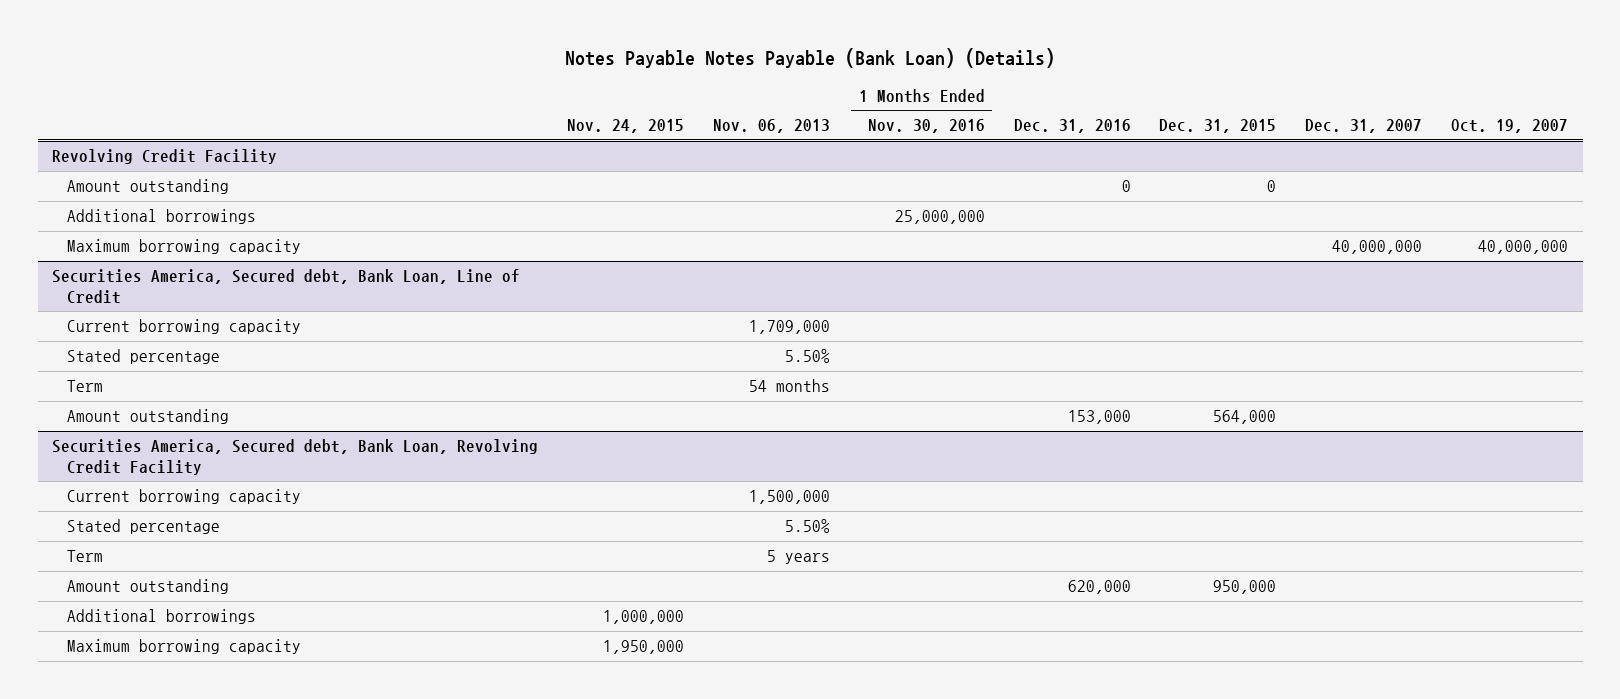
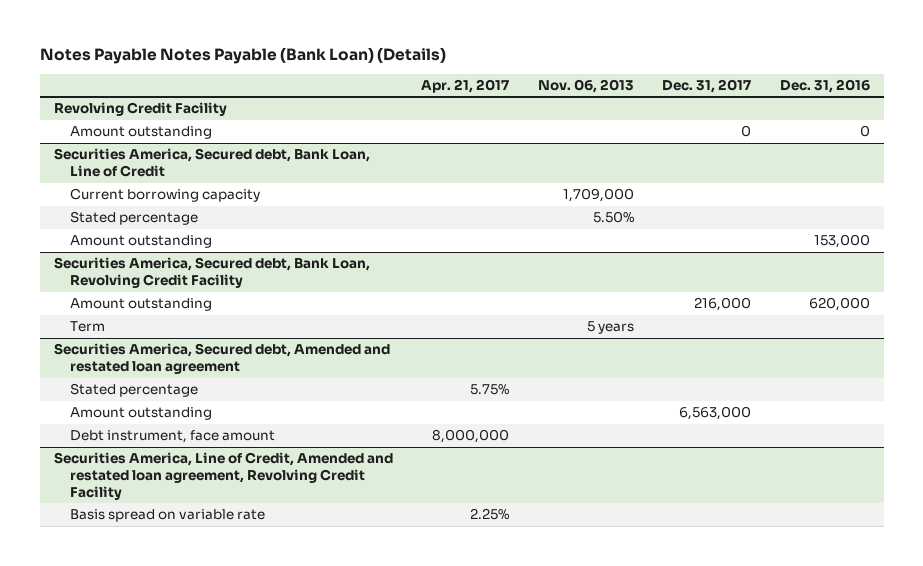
- | Nov. 24, 2015 | Nov. 06, 2013 | 1 Months Ended Nov. 30, 2016 | Dec. 31, 2016 | Dec. 31, 2015 | Dec. 31, 2007 | Oct. 19, 2007
+ | Apr. 21, 2017 | Nov. 06, 2013 | Dec. 31, 2017 | Dec. 31, 2016
@ Revolving Credit Facility
- Additional borrowings | | | 25,000,000 | | | |
- Maximum borrowing capacity | | | | | | 40,000,000 | 40,000,000
@ Securities America, Secured debt, Bank Loan, Line of Credit
- Term | | 54 months | | | | |
@ Securities America, Secured debt, Bank Loan, Revolving Credit Facility
- Current borrowing capacity | | 1,500,000 | | | | |
- Stated percentage | | 5.50% | | | | |
- Additional borrowings | 1,000,000 | | | | | |
- Maximum borrowing capacity | 1,950,000 | | | | | |
moved down: Term | | 5 years | |
+ Securities America, Secured debt, Amended and restated loan agreement
+ Stated percentage | 5.75% | | |
+ Amount outstanding | | | 6,563,000 |
+ Debt instrument, face amount | 8,000,000 | | |
+ Securities America, Line of Credit, Amended and restated loan agreement, Revolving Credit Facility
+ Basis spread on variable rate | 2.25% | | |

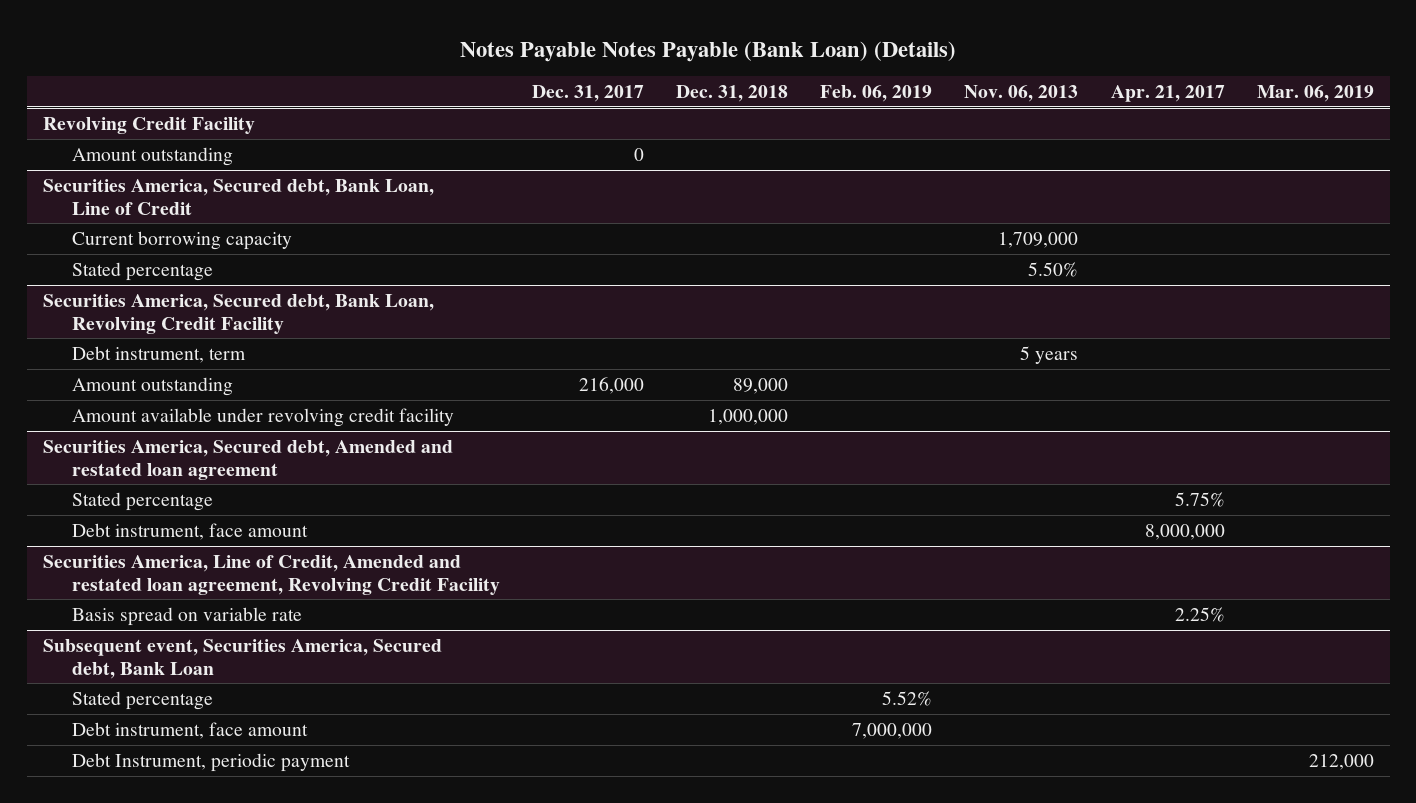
- | Apr. 21, 2017 | Nov. 06, 2013 | Dec. 31, 2017 | Dec. 31, 2016
+ | Dec. 31, 2017 | Dec. 31, 2018 | Feb. 06, 2019 | Nov. 06, 2013 | Apr. 21, 2017 | Mar. 06, 2019
@ Securities America, Secured debt, Bank Loan, Line of Credit
- Amount outstanding | | | | 153,000
@ Securities America, Secured debt, Bank Loan, Revolving Credit Facility
+ Debt instrument, term | | | | 5 years | |
- Term | | 5 years | |
+ Amount available under revolving credit facility | | 1,000,000 | | | |
@ Securities America, Secured debt, Amended and restated loan agreement
- Amount outstanding | | | 6,563,000 |
+ Subsequent event, Securities America, Secured debt, Bank Loan
+ Stated percentage | | | 5.52% | | |
+ Debt instrument, face amount | | | 7,000,000 | | |
+ Debt Instrument, periodic payment | | | | | | 212,000

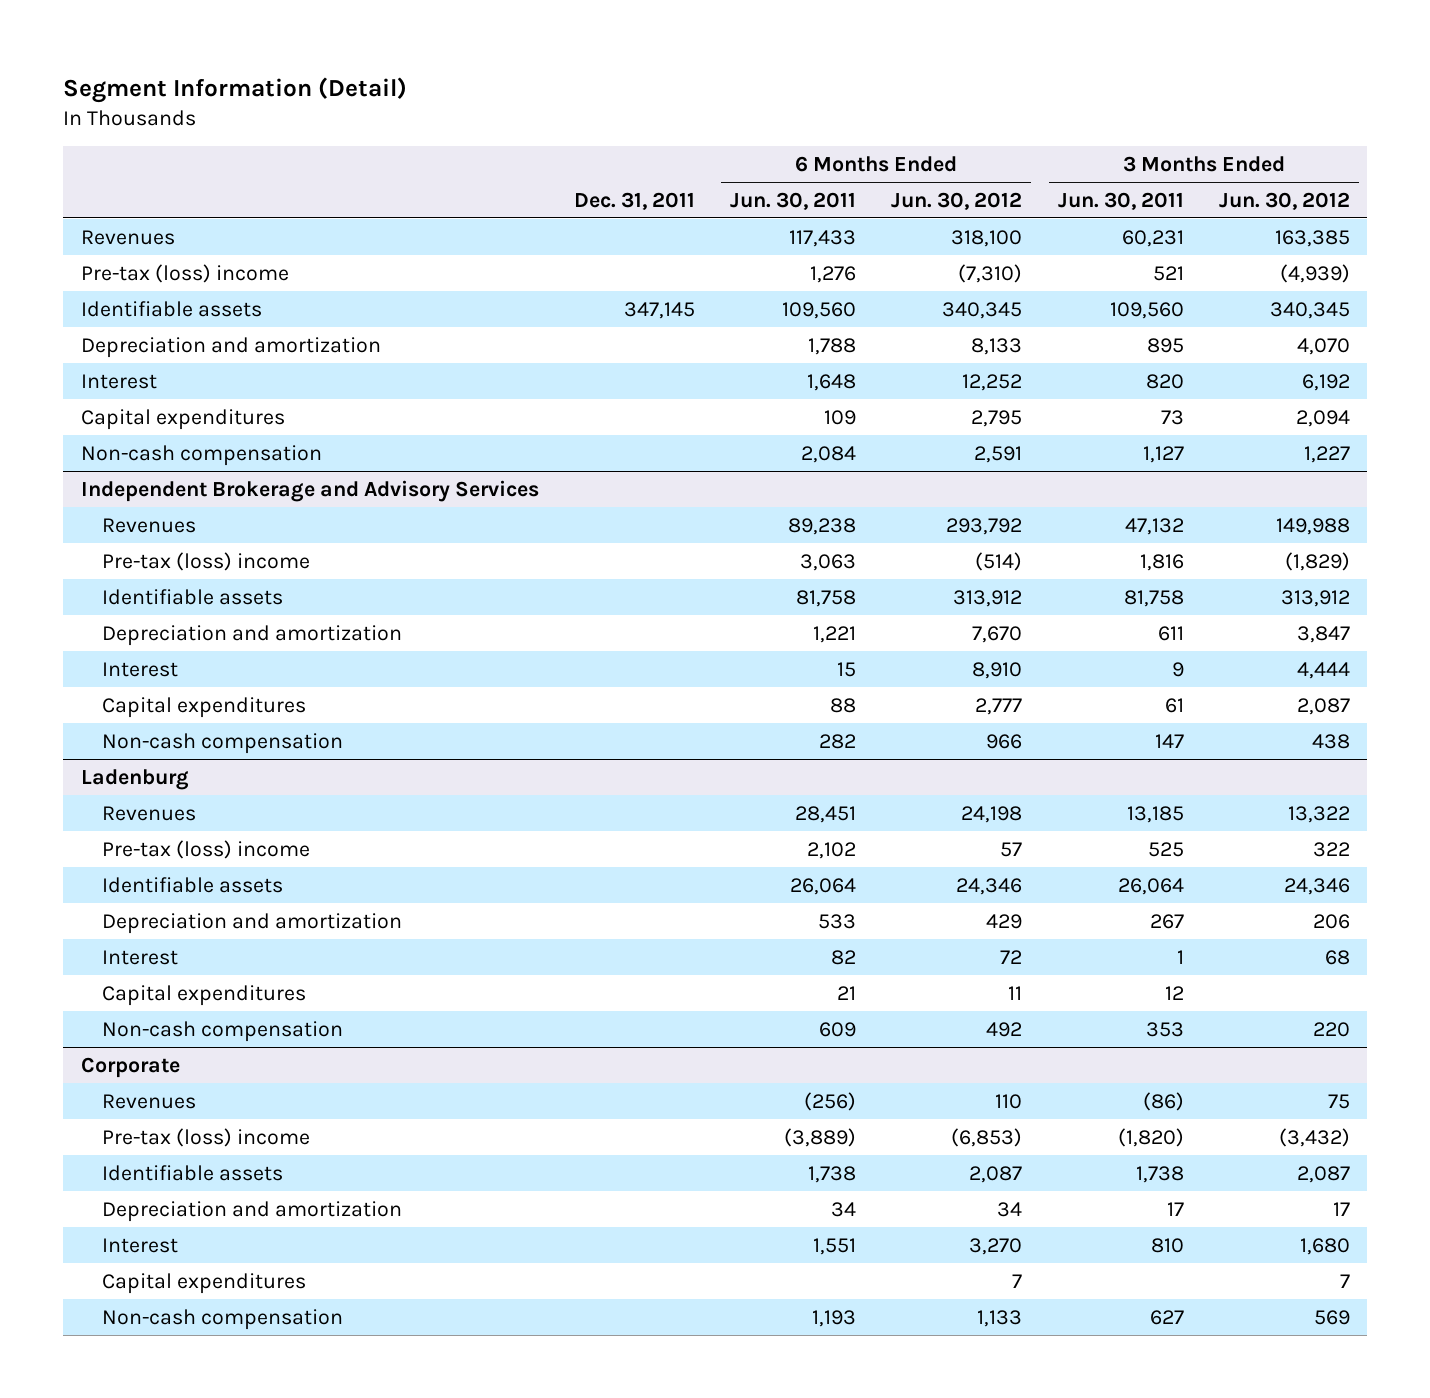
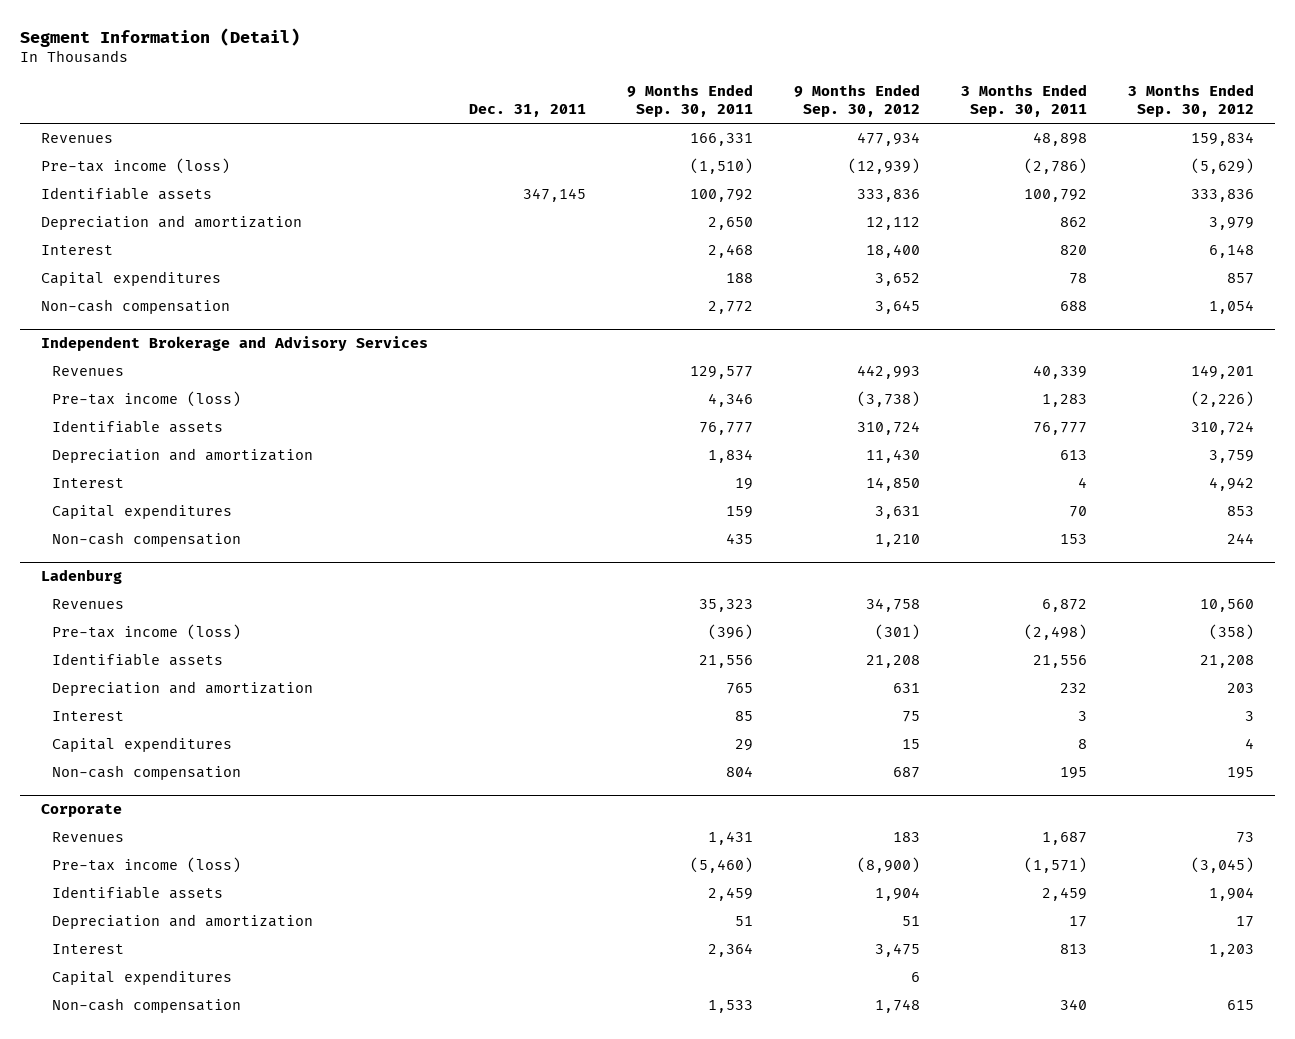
- | Dec. 31, 2011 | 6 Months Ended Jun. 30, 2011 | 6 Months Ended Jun. 30, 2012 | 3 Months Ended Jun. 30, 2011 | 3 Months Ended Jun. 30, 2012
+ | Dec. 31, 2011 | 9 Months Ended Sep. 30, 2011 | 9 Months Ended Sep. 30, 2012 | 3 Months Ended Sep. 30, 2011 | 3 Months Ended Sep. 30, 2012
- Pre-tax (loss) income | | 1,276 | (7,310) | 521 | (4,939)
+ Pre-tax income (loss) | | (1,510) | (12,939) | (2,786) | (5,629)
@ Independent Brokerage and Advisory Services
- Pre-tax (loss) income | | 3,063 | (514) | 1,816 | (1,829)
+ Pre-tax income (loss) | | 4,346 | (3,738) | 1,283 | (2,226)
@ Ladenburg
- Pre-tax (loss) income | | 2,102 | 57 | 525 | 322
+ Pre-tax income (loss) | | (396) | (301) | (2,498) | (358)
@ Corporate
- Pre-tax (loss) income | | (3,889) | (6,853) | (1,820) | (3,432)
+ Pre-tax income (loss) | | (5,460) | (8,900) | (1,571) | (3,045)

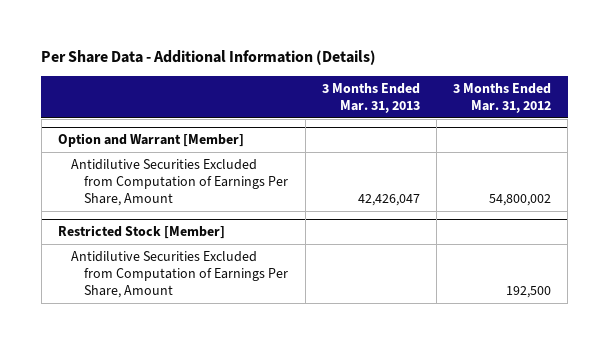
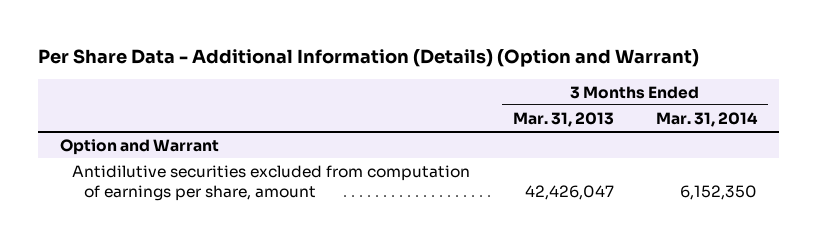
- Per Share Data - Additional Information (Details)
+ Per Share Data - Additional Information (Details) (Option and Warrant)
- | 3 Months Ended Mar. 31, 2013 | 3 Months Ended Mar. 31, 2012
+ | 3 Months Ended Mar. 31, 2013 | 3 Months Ended Mar. 31, 2014
- Option and Warrant [Member]
- Antidilutive Securities Excluded from Computation of Earnings Per Share, Amount | 42,426,047 | 54,800,002
- Restricted Stock [Member]
- Antidilutive Securities Excluded from Computation of Earnings Per Share, Amount | | 192,500
+ Option and Warrant
+ Antidilutive securities excluded from computation of earnings per share, amount | 42,426,047 | 6,152,350

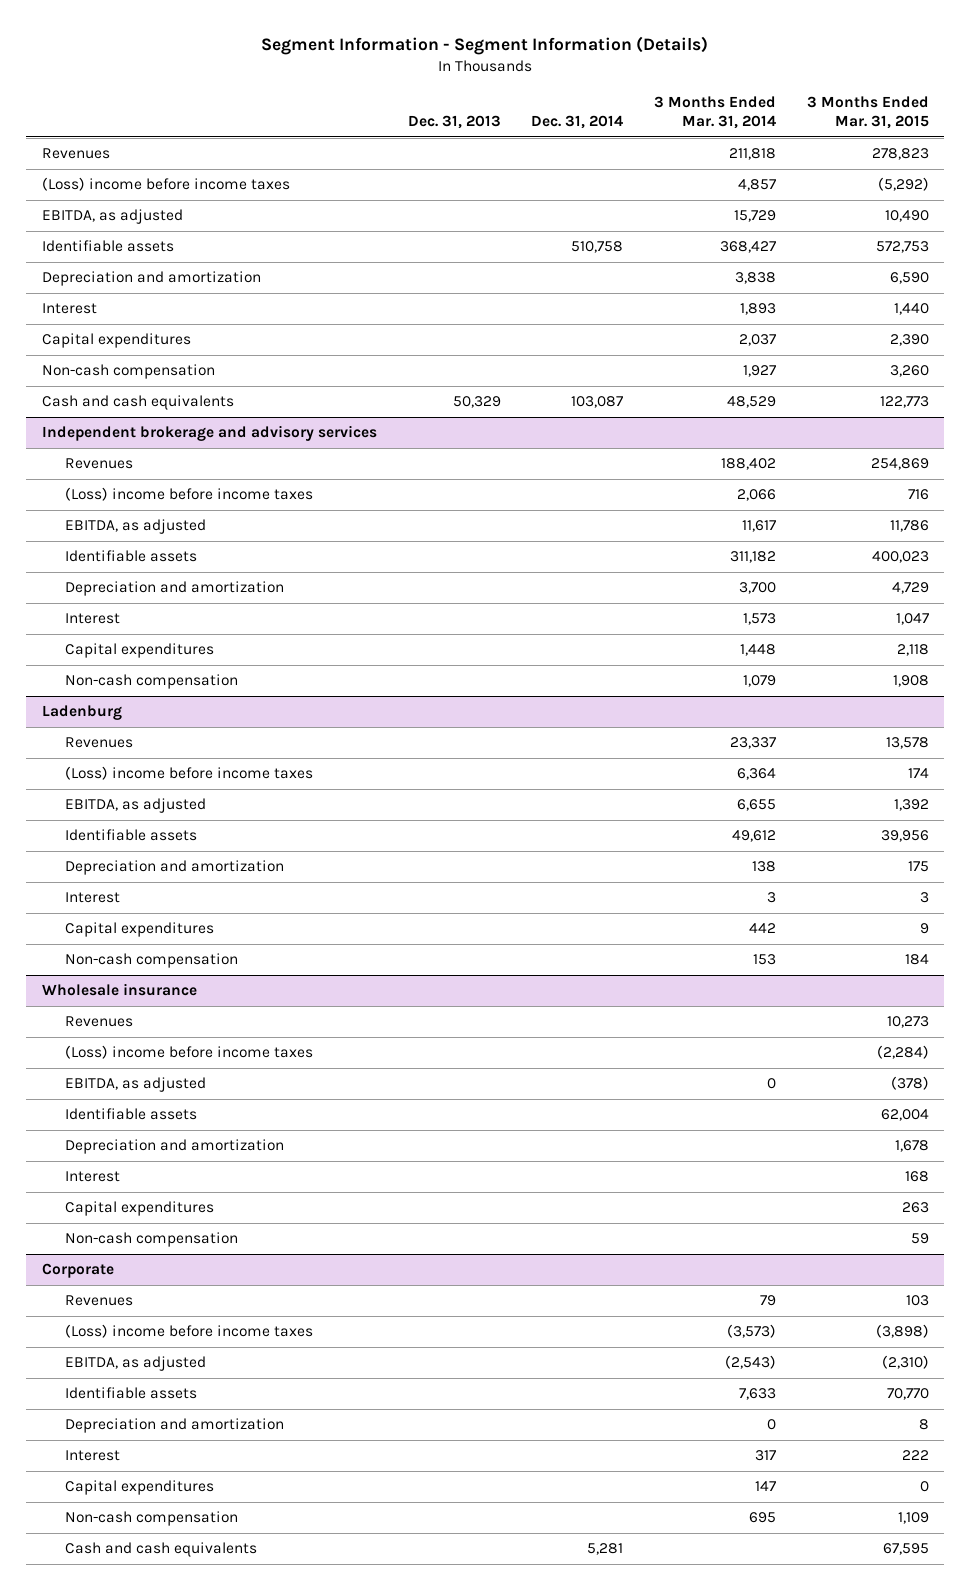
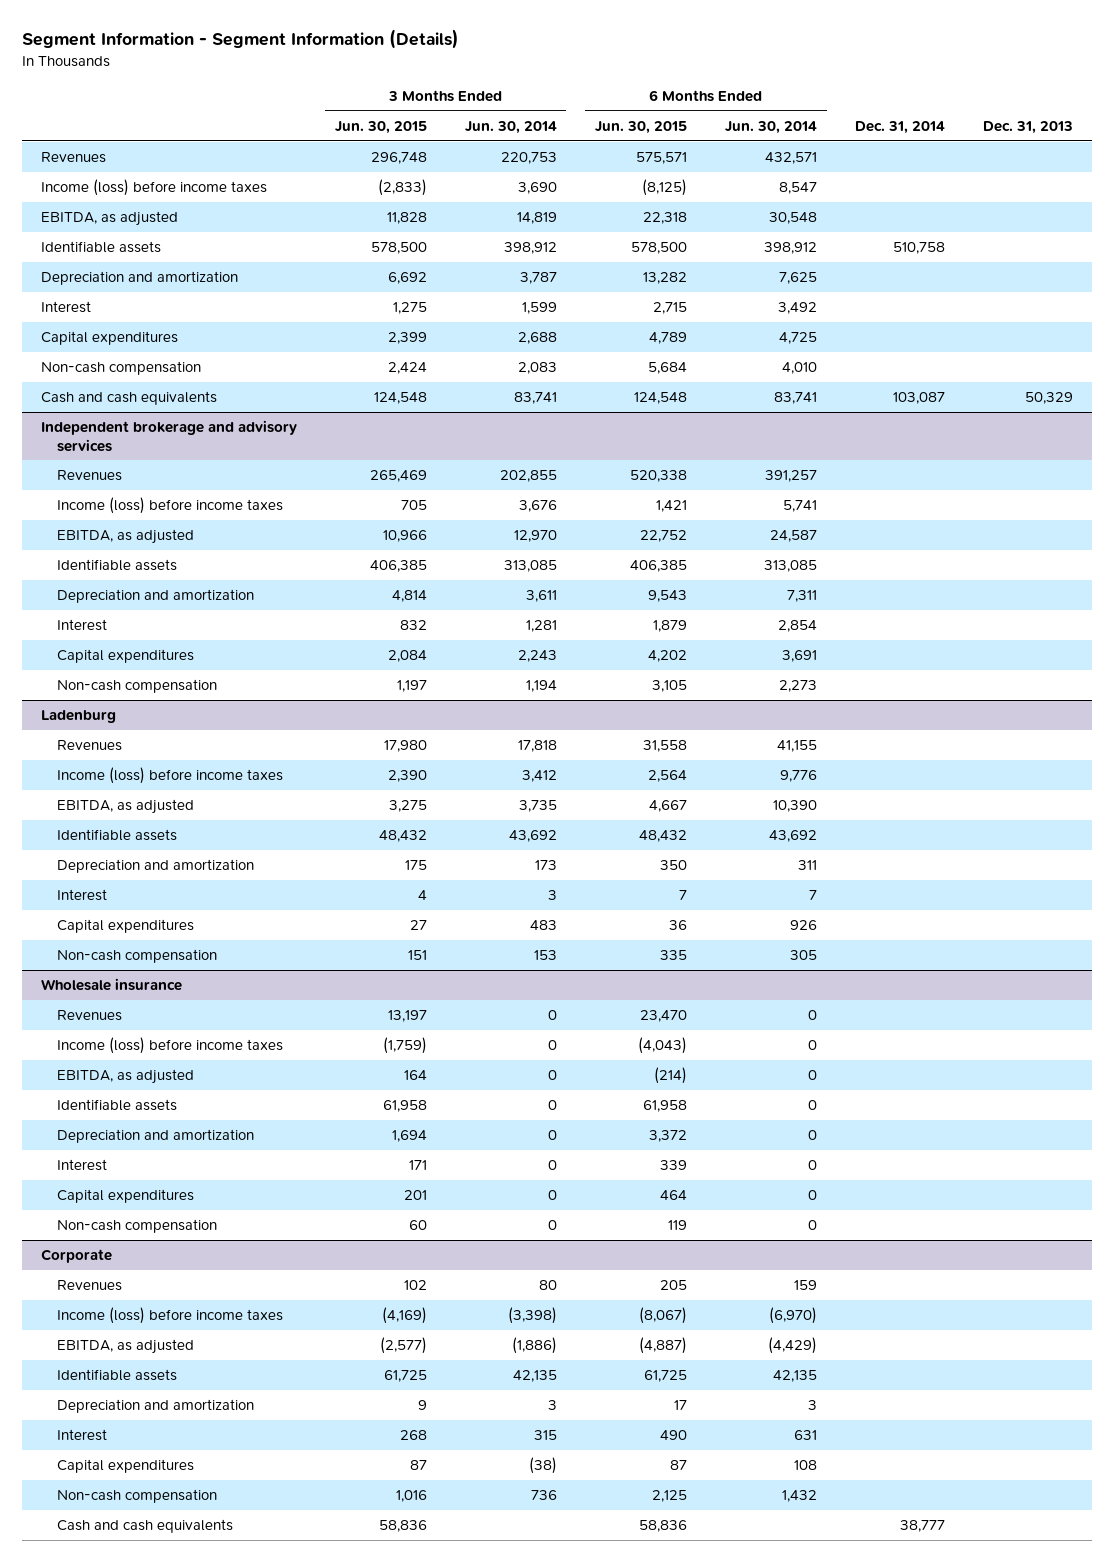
- | Dec. 31, 2013 | Dec. 31, 2014 | 3 Months Ended Mar. 31, 2014 | 3 Months Ended Mar. 31, 2015
+ | 3 Months Ended Jun. 30, 2015 | 3 Months Ended Jun. 30, 2014 | 6 Months Ended Jun. 30, 2015 | 6 Months Ended Jun. 30, 2014 | Dec. 31, 2014 | Dec. 31, 2013
- (Loss) income before income taxes | | | 4,857 | (5,292)
+ Income (loss) before income taxes | (2,833) | 3,690 | (8,125) | 8,547 | |
@ Independent brokerage and advisory services
- (Loss) income before income taxes | | | 2,066 | 716
+ Income (loss) before income taxes | 705 | 3,676 | 1,421 | 5,741 | |
@ Ladenburg
- (Loss) income before income taxes | | | 6,364 | 174
+ Income (loss) before income taxes | 2,390 | 3,412 | 2,564 | 9,776 | |
@ Wholesale insurance
- (Loss) income before income taxes | | | | (2,284)
+ Income (loss) before income taxes | (1,759) | 0 | (4,043) | 0 | |
@ Corporate
- (Loss) income before income taxes | | | (3,573) | (3,898)
+ Income (loss) before income taxes | (4,169) | (3,398) | (8,067) | (6,970) | |
- Cash and cash equivalents | | 5,281 | | 67,595
+ Cash and cash equivalents | 58,836 | | 58,836 | | 38,777 |

